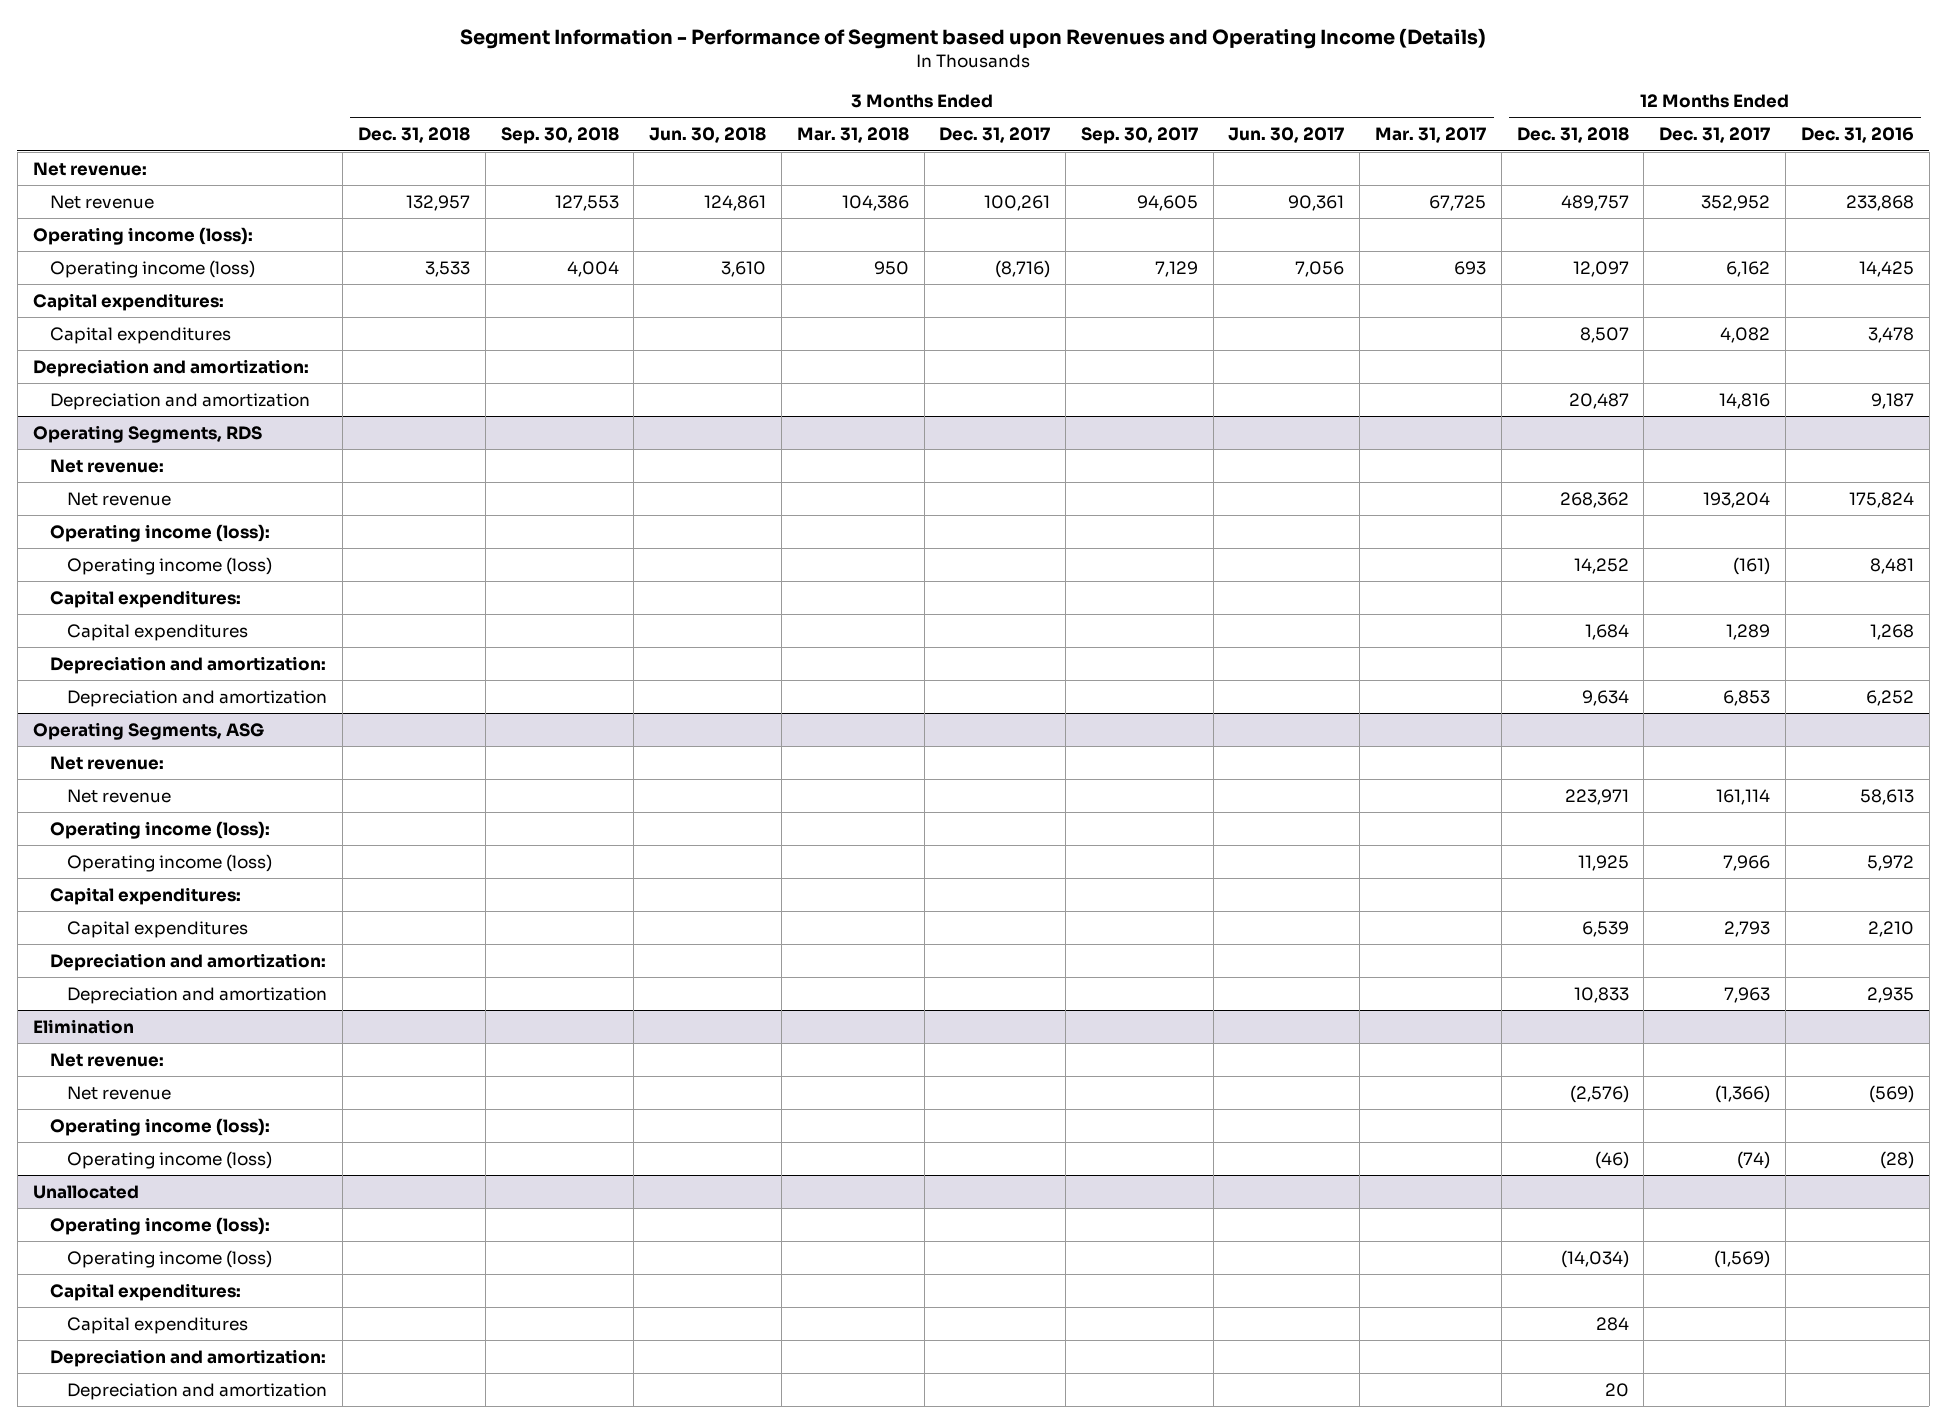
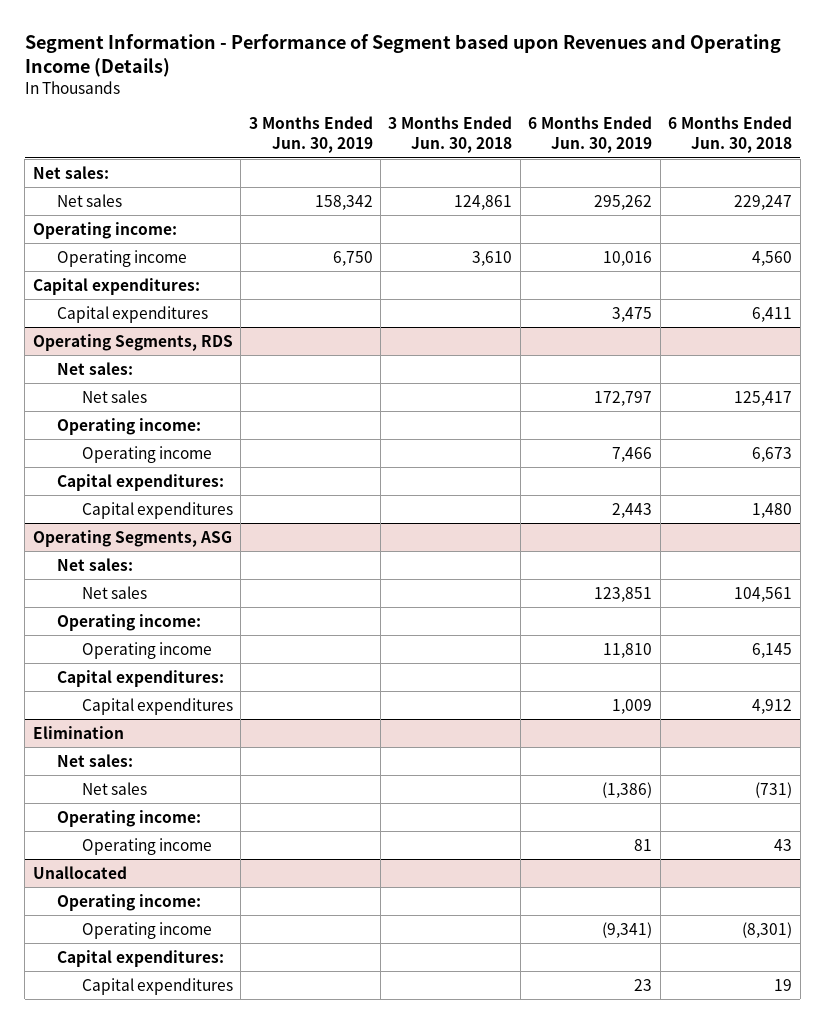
- | 3 Months Ended Dec. 31, 2018 | 3 Months Ended Sep. 30, 2018 | 3 Months Ended Jun. 30, 2018 | 3 Months Ended Mar. 31, 2018 | 3 Months Ended Dec. 31, 2017 | 3 Months Ended Sep. 30, 2017 | 3 Months Ended Jun. 30, 2017 | 3 Months Ended Mar. 31, 2017 | 12 Months Ended Dec. 31, 2018 | 12 Months Ended Dec. 31, 2017 | 12 Months Ended Dec. 31, 2016
+ | 3 Months Ended Jun. 30, 2019 | 3 Months Ended Jun. 30, 2018 | 6 Months Ended Jun. 30, 2019 | 6 Months Ended Jun. 30, 2018
- Net revenue:
- Net revenue | 132,957 | 127,553 | 124,861 | 104,386 | 100,261 | 94,605 | 90,361 | 67,725 | 489,757 | 352,952 | 233,868
- Operating income (loss):
- Operating income (loss) | 3,533 | 4,004 | 3,610 | 950 | (8,716) | 7,129 | 7,056 | 693 | 12,097 | 6,162 | 14,425
+ Net sales:
+ Net sales | 158,342 | 124,861 | 295,262 | 229,247
+ Operating income:
+ Operating income | 6,750 | 3,610 | 10,016 | 4,560
- Depreciation and amortization:
- Depreciation and amortization | | | | | | | | | 20,487 | 14,816 | 9,187
@ Operating Segments, RDS
- Net revenue:
- Net revenue | | | | | | | | | 268,362 | 193,204 | 175,824
- Operating income (loss):
- Operating income (loss) | | | | | | | | | 14,252 | (161) | 8,481
+ Net sales:
+ Net sales | | | 172,797 | 125,417
+ Operating income:
+ Operating income | | | 7,466 | 6,673
- Depreciation and amortization:
- Depreciation and amortization | | | | | | | | | 9,634 | 6,853 | 6,252
@ Operating Segments, ASG
- Net revenue:
- Net revenue | | | | | | | | | 223,971 | 161,114 | 58,613
- Operating income (loss):
- Operating income (loss) | | | | | | | | | 11,925 | 7,966 | 5,972
+ Net sales:
+ Net sales | | | 123,851 | 104,561
+ Operating income:
+ Operating income | | | 11,810 | 6,145
- Depreciation and amortization:
- Depreciation and amortization | | | | | | | | | 10,833 | 7,963 | 2,935
@ Elimination
- Net revenue:
- Net revenue | | | | | | | | | (2,576) | (1,366) | (569)
- Operating income (loss):
- Operating income (loss) | | | | | | | | | (46) | (74) | (28)
+ Net sales:
+ Net sales | | | (1,386) | (731)
+ Operating income:
+ Operating income | | | 81 | 43
@ Unallocated
- Operating income (loss):
- Operating income (loss) | | | | | | | | | (14,034) | (1,569) |
+ Operating income:
+ Operating income | | | (9,341) | (8,301)
- Depreciation and amortization:
- Depreciation and amortization | | | | | | | | | 20 | |

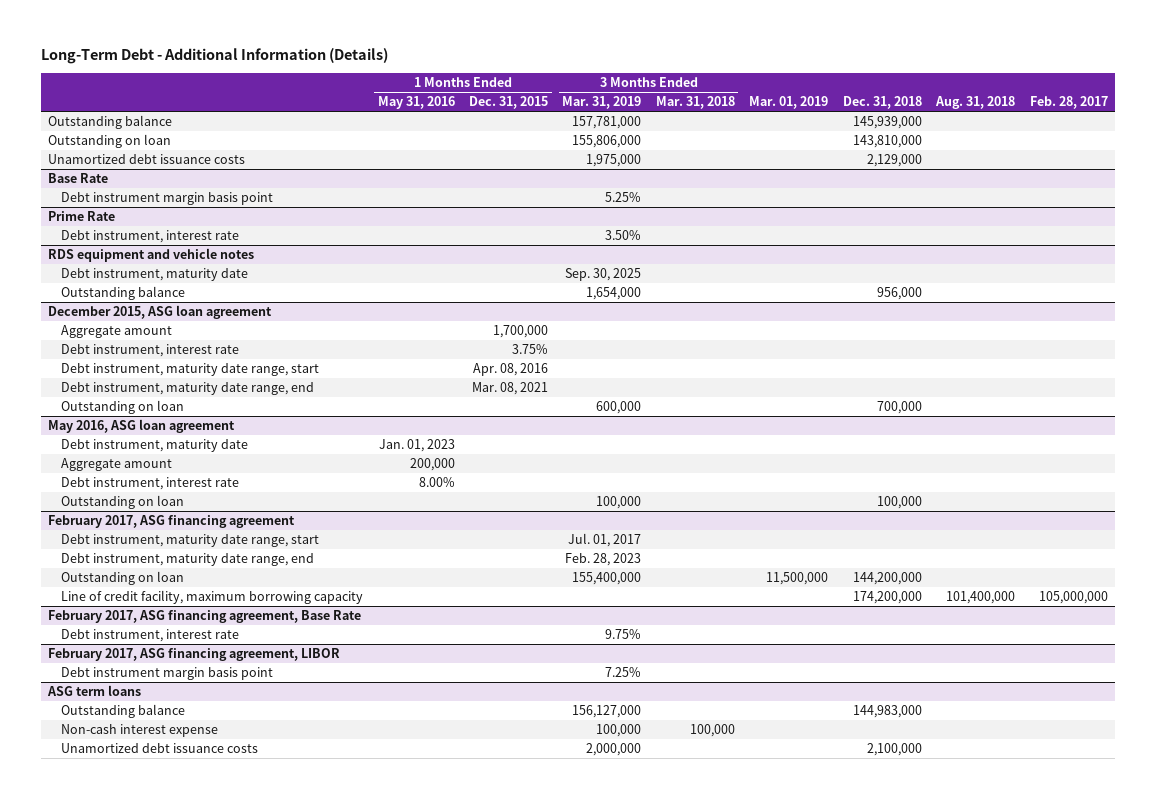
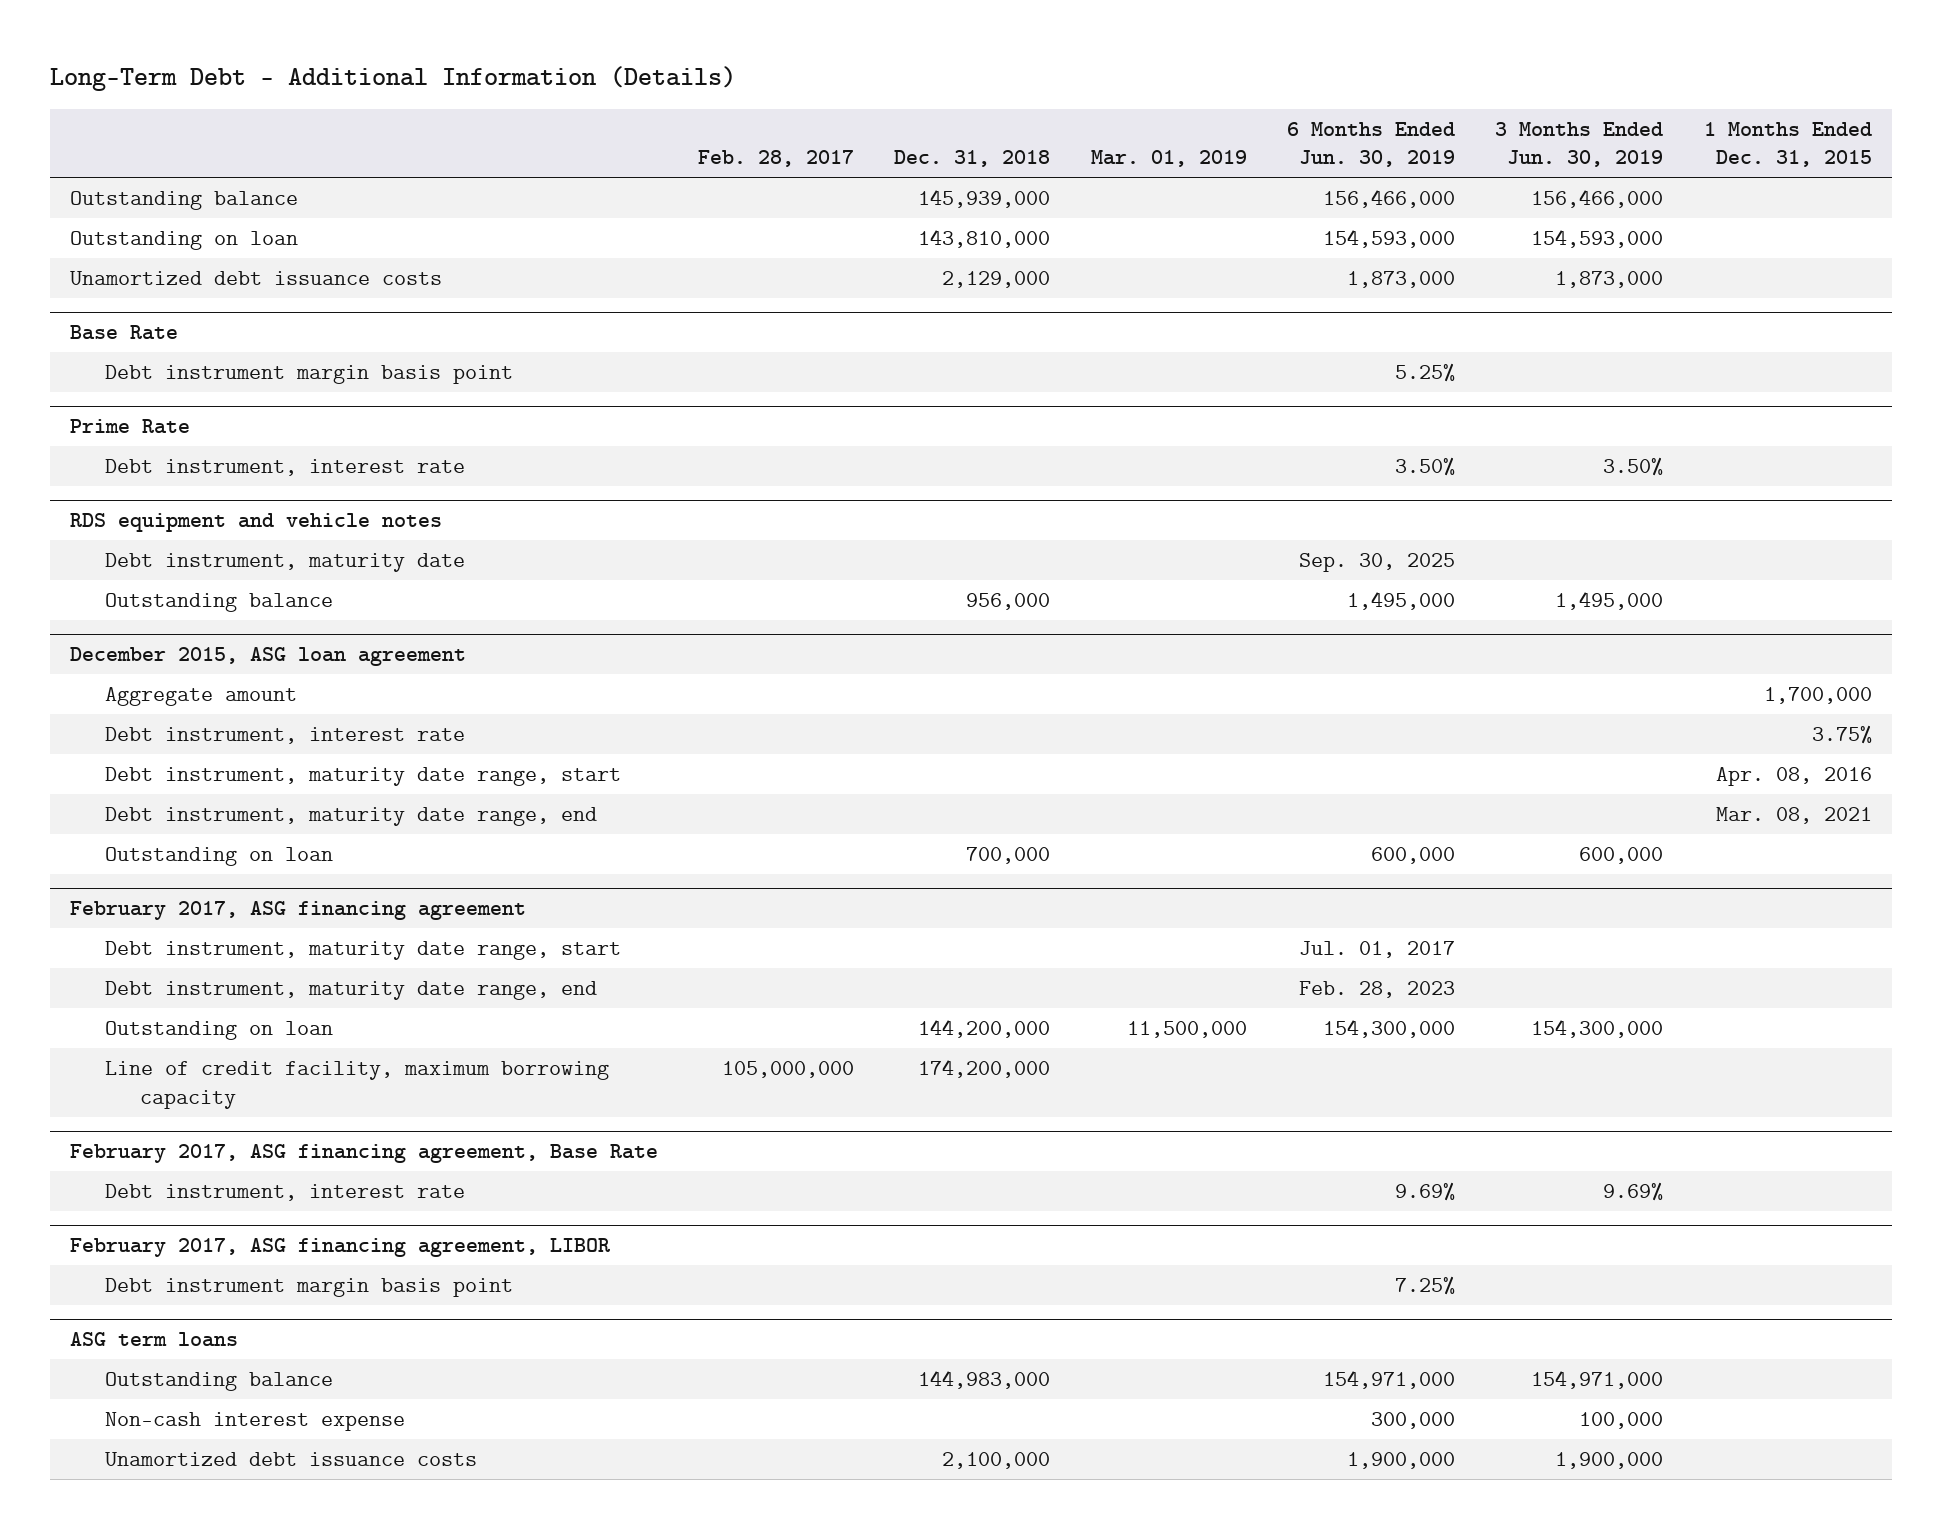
- | 1 Months Ended May 31, 2016 | 1 Months Ended Dec. 31, 2015 | 3 Months Ended Mar. 31, 2019 | 3 Months Ended Mar. 31, 2018 | Mar. 01, 2019 | Dec. 31, 2018 | Aug. 31, 2018 | Feb. 28, 2017
+ | Feb. 28, 2017 | Dec. 31, 2018 | Mar. 01, 2019 | 6 Months Ended Jun. 30, 2019 | 3 Months Ended Jun. 30, 2019 | 1 Months Ended Dec. 31, 2015
- May 2016, ASG loan agreement
- Debt instrument, maturity date | Jan. 01, 2023 | | | | | | |
- Aggregate amount | 200,000 | | | | | | |
- Debt instrument, interest rate | 8.00% | | | | | | |
- Outstanding on loan | | | 100,000 | | | 100,000 | |

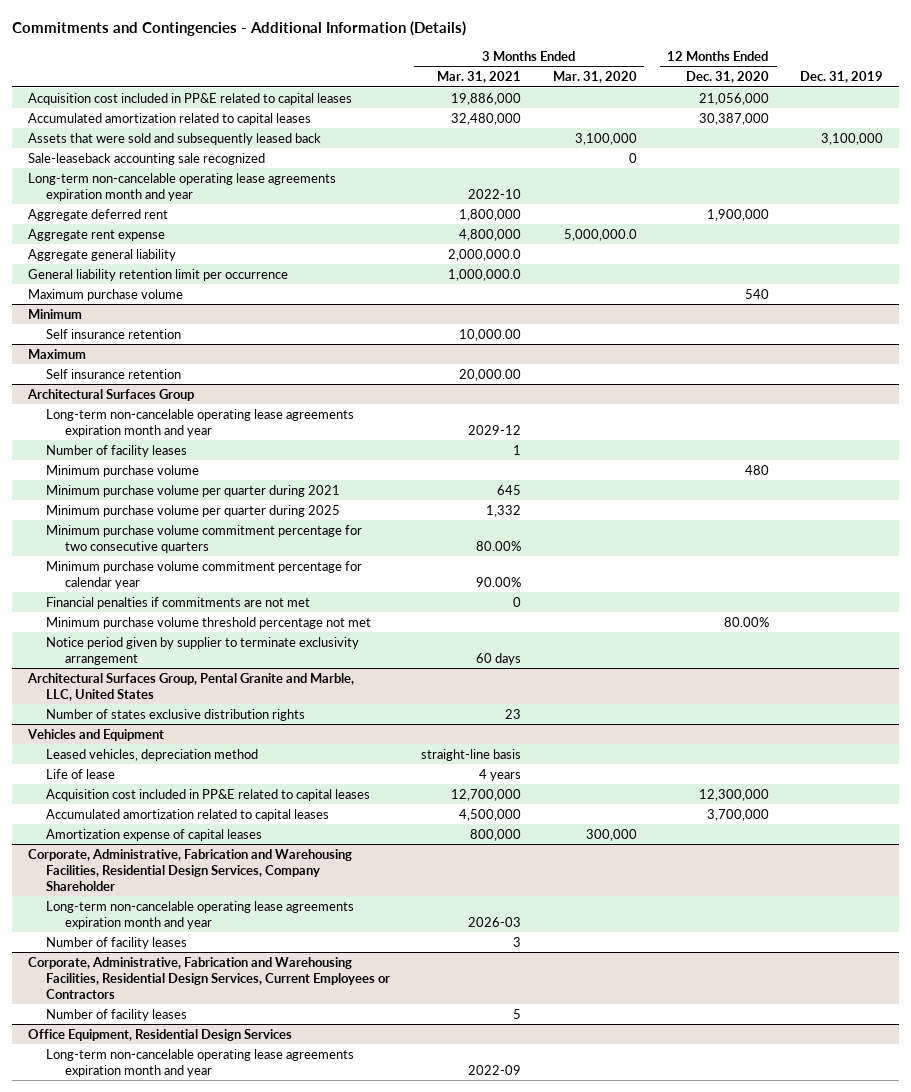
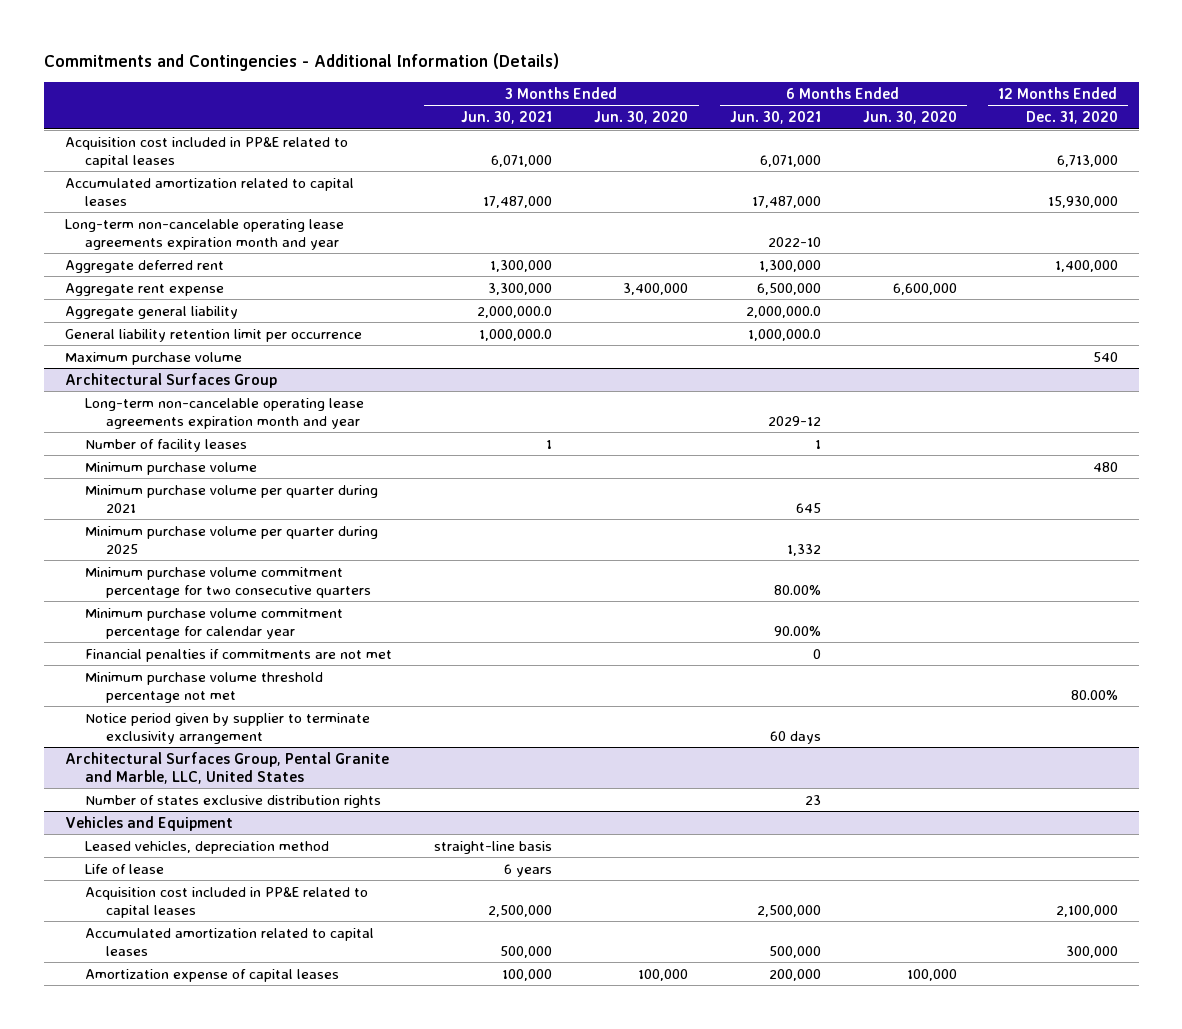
- | 3 Months Ended Mar. 31, 2021 | 3 Months Ended Mar. 31, 2020 | 12 Months Ended Dec. 31, 2020 | Dec. 31, 2019
+ | 3 Months Ended Jun. 30, 2021 | 3 Months Ended Jun. 30, 2020 | 6 Months Ended Jun. 30, 2021 | 6 Months Ended Jun. 30, 2020 | 12 Months Ended Dec. 31, 2020
- Acquisition cost included in PP&E related to capital leases | 19,886,000 | | 21,056,000 |
- Accumulated amortization related to capital leases | 32,480,000 | | 30,387,000 |
- Assets that were sold and subsequently leased back | | 3,100,000 | | 3,100,000
- Sale-leaseback accounting sale recognized | | 0 | |
+ Acquisition cost included in PP&E related to capital leases | 6,071,000 | | 6,071,000 | | 6,713,000
+ Accumulated amortization related to capital leases | 17,487,000 | | 17,487,000 | | 15,930,000
- Aggregate deferred rent | 1,800,000 | | 1,900,000 |
+ Aggregate deferred rent | 1,300,000 | | 1,300,000 | | 1,400,000
- Minimum
- Self insurance retention | 10,000.00 | | |
- Maximum
- Self insurance retention | 20,000.00 | | |
@ Vehicles and Equipment
- Acquisition cost included in PP&E related to capital leases | 12,700,000 | | 12,300,000 |
- Accumulated amortization related to capital leases | 4,500,000 | | 3,700,000 |
+ Acquisition cost included in PP&E related to capital leases | 2,500,000 | | 2,500,000 | | 2,100,000
+ Accumulated amortization related to capital leases | 500,000 | | 500,000 | | 300,000
- Corporate, Administrative, Fabrication and Warehousing Facilities, Residential Design Services, Company Shareholder
- Long-term non-cancelable operating lease agreements expiration month and year | 2026-03 | | |
- Number of facility leases | 3 | | |
- Corporate, Administrative, Fabrication and Warehousing Facilities, Residential Design Services, Current Employees or Contractors
- Number of facility leases | 5 | | |
- Office Equipment, Residential Design Services
- Long-term non-cancelable operating lease agreements expiration month and year | 2022-09 | | |

